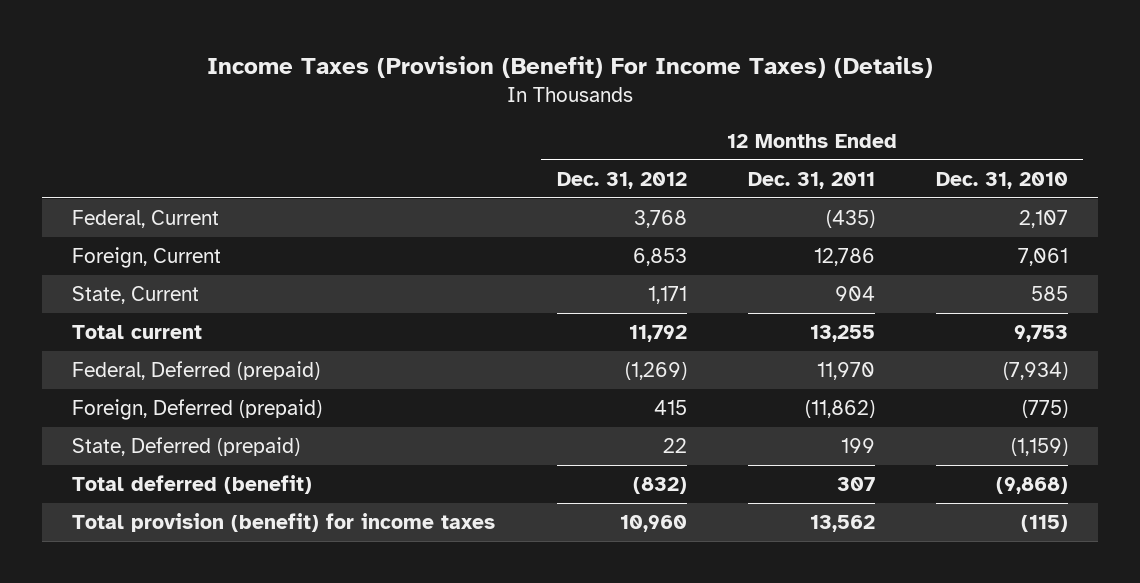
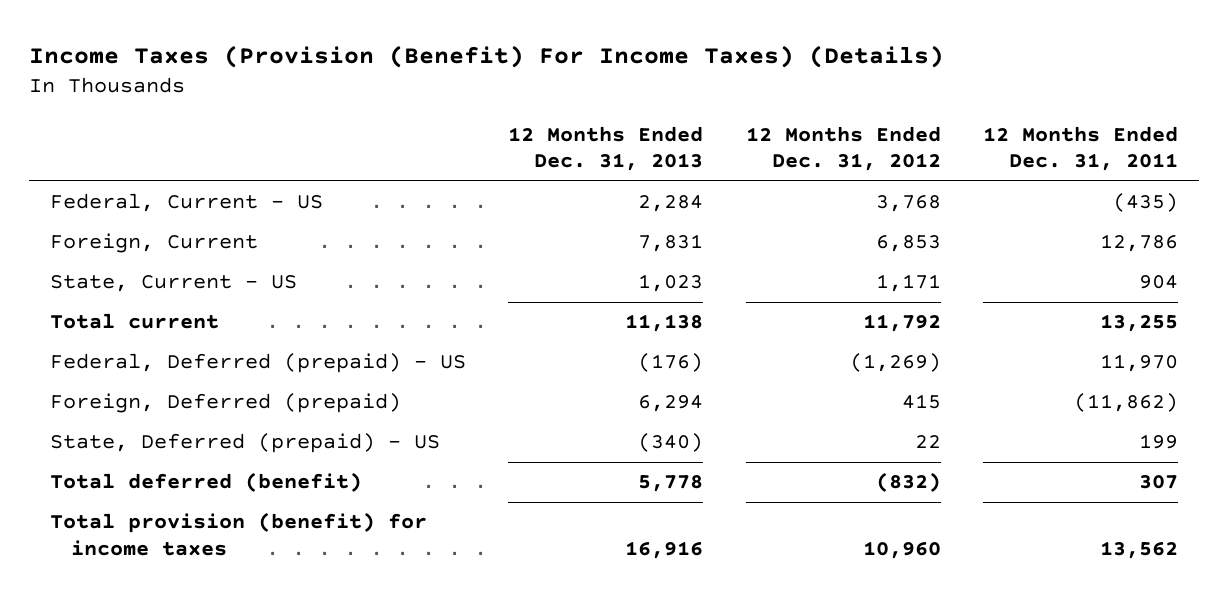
- | 12 Months Ended Dec. 31, 2012 | 12 Months Ended Dec. 31, 2011 | 12 Months Ended Dec. 31, 2010
+ | 12 Months Ended Dec. 31, 2013 | 12 Months Ended Dec. 31, 2012 | 12 Months Ended Dec. 31, 2011
- Federal, Current | 3,768 | (435) | 2,107
+ Federal, Current - US | 2,284 | 3,768 | (435)
- State, Current | 1,171 | 904 | 585
+ State, Current - US | 1,023 | 1,171 | 904
- Federal, Deferred (prepaid) | (1,269) | 11,970 | (7,934)
+ Federal, Deferred (prepaid) - US | (176) | (1,269) | 11,970
- State, Deferred (prepaid) | 22 | 199 | (1,159)
+ State, Deferred (prepaid) - US | (340) | 22 | 199

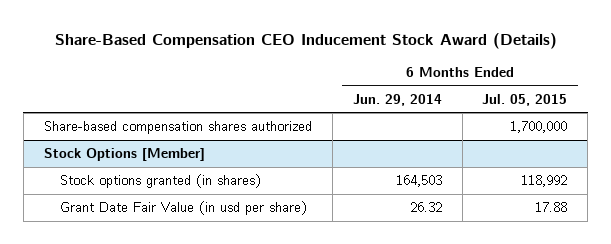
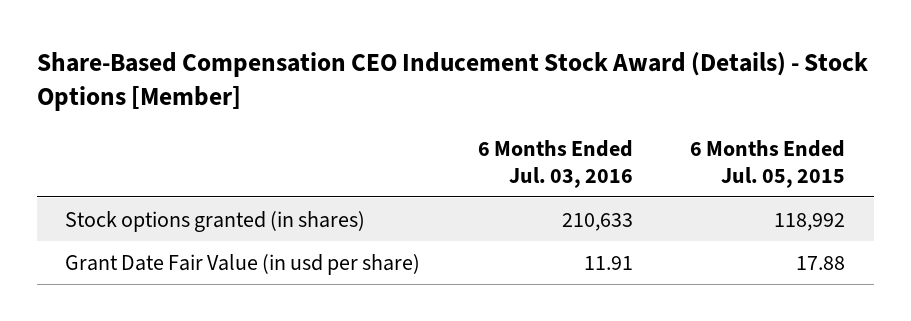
- Share-Based Compensation CEO Inducement Stock Award (Details)
+ Share-Based Compensation CEO Inducement Stock Award (Details) - Stock Options [Member]
- | 6 Months Ended Jun. 29, 2014 | 6 Months Ended Jul. 05, 2015
+ | 6 Months Ended Jul. 03, 2016 | 6 Months Ended Jul. 05, 2015
- Share-based compensation shares authorized | | 1,700,000
- Stock Options [Member]

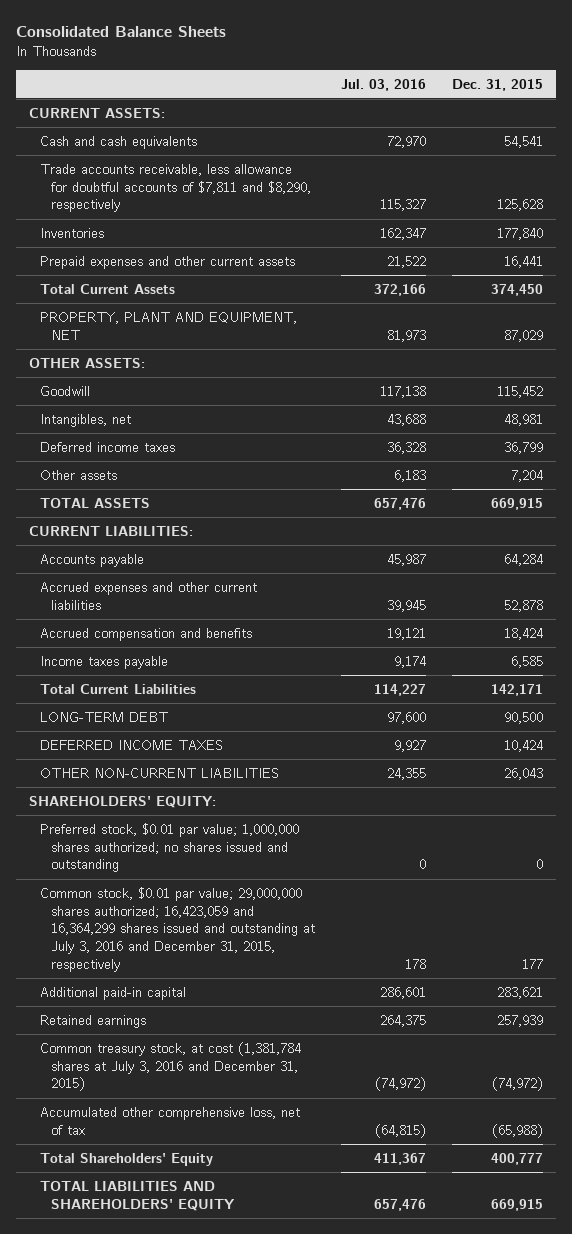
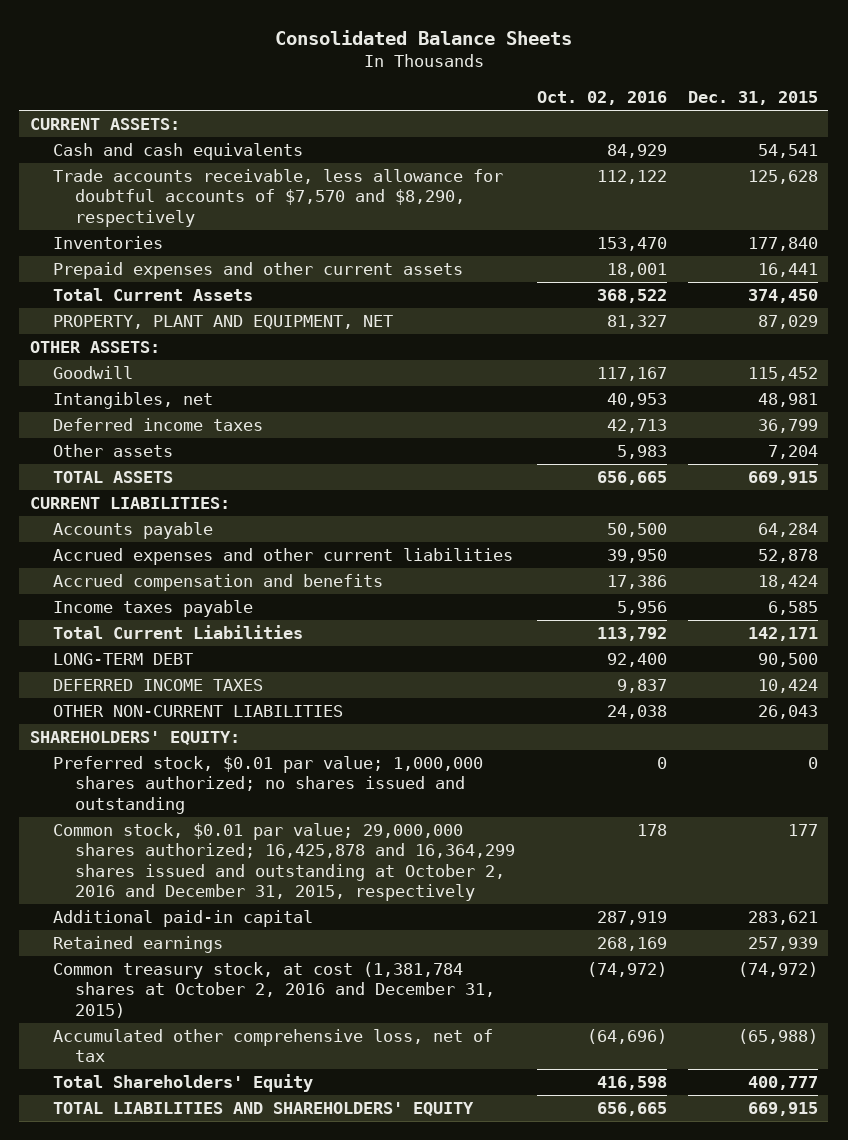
- | Jul. 03, 2016 | Dec. 31, 2015
+ | Oct. 02, 2016 | Dec. 31, 2015
- Trade accounts receivable, less allowance for doubtful accounts of $7,811 and $8,290, respectively | 115,327 | 125,628
+ Trade accounts receivable, less allowance for doubtful accounts of $7,570 and $8,290, respectively | 112,122 | 125,628
- Common stock, $0.01 par value; 29,000,000 shares authorized; 16,423,059 and 16,364,299 shares issued and outstanding at July 3, 2016 and December 31, 2015, respectively | 178 | 177
+ Common stock, $0.01 par value; 29,000,000 shares authorized; 16,425,878 and 16,364,299 shares issued and outstanding at October 2, 2016 and December 31, 2015, respectively | 178 | 177
- Common treasury stock, at cost (1,381,784 shares at July 3, 2016 and December 31, 2015) | (74,972) | (74,972)
+ Common treasury stock, at cost (1,381,784 shares at October 2, 2016 and December 31, 2015) | (74,972) | (74,972)

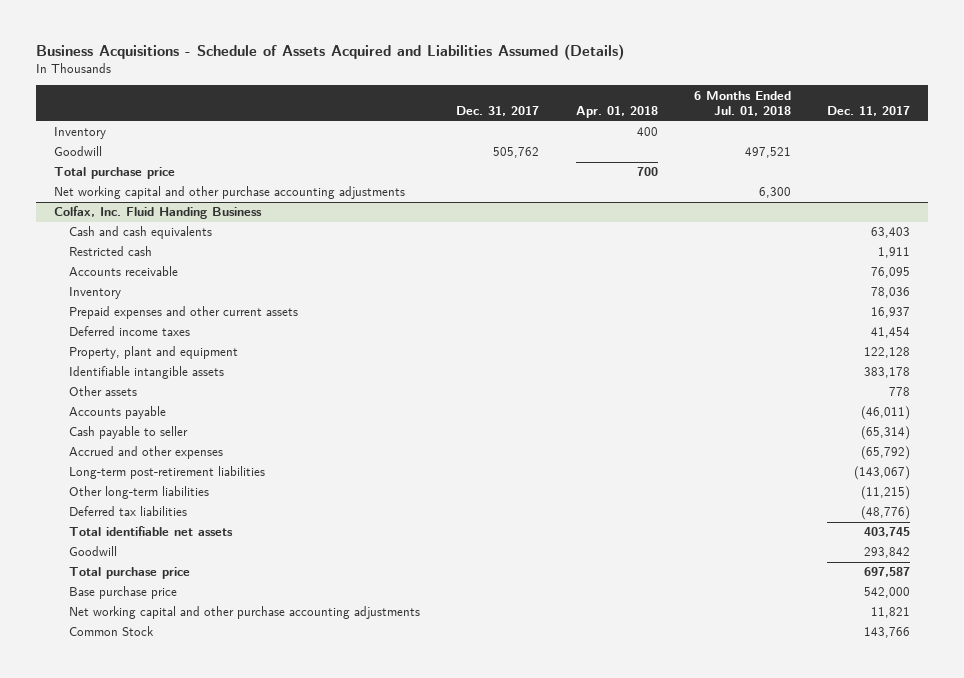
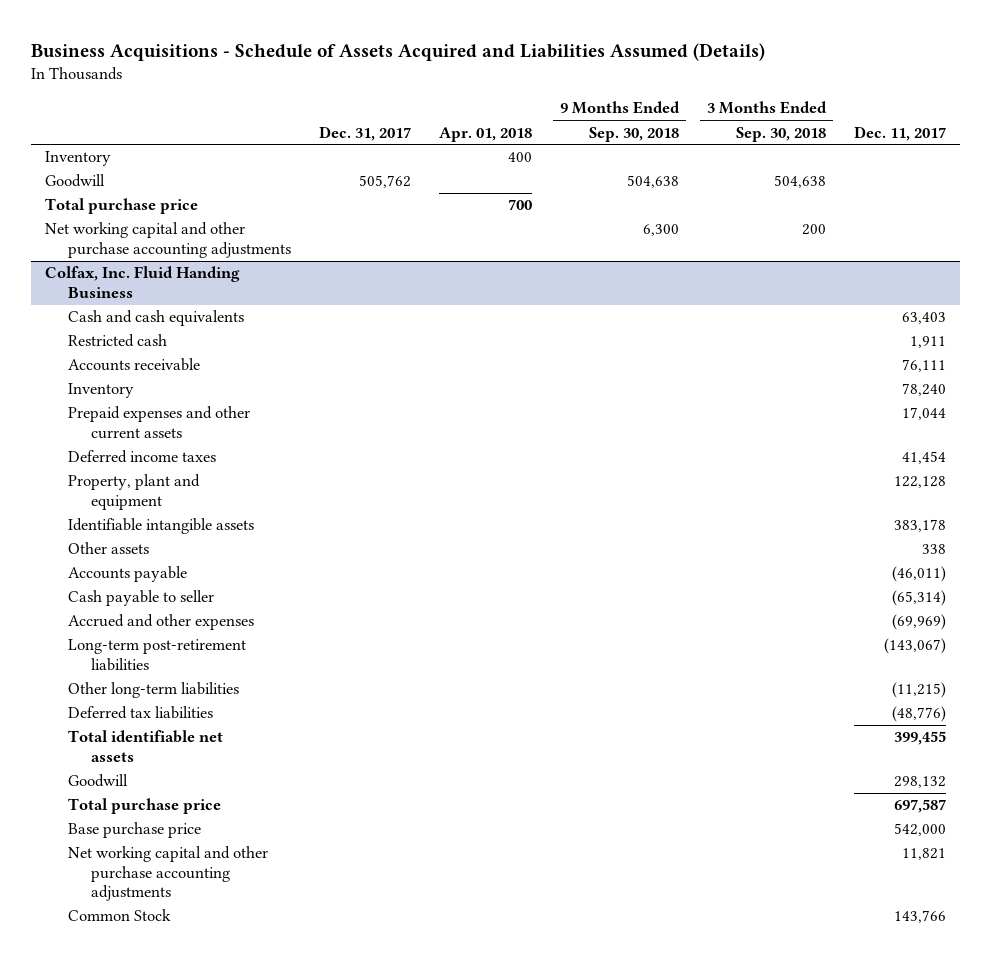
- | Dec. 31, 2017 | Apr. 01, 2018 | 6 Months Ended Jul. 01, 2018 | Dec. 11, 2017
+ | Dec. 31, 2017 | Apr. 01, 2018 | 9 Months Ended Sep. 30, 2018 | 3 Months Ended Sep. 30, 2018 | Dec. 11, 2017
@ Colfax, Inc. Fluid Handing Business
- Accounts receivable | | | | 76,095
- Inventory | | | | 78,036
- Prepaid expenses and other current assets | | | | 16,937
+ Accounts receivable | | | | | 76,111
+ Inventory | | | | | 78,240
+ Prepaid expenses and other current assets | | | | | 17,044
- Other assets | | | | 778
+ Other assets | | | | | 338
- Accrued and other expenses | | | | (65,792)
+ Accrued and other expenses | | | | | (69,969)
- Total identifiable net assets | | | | 403,745
- Goodwill | | | | 293,842
+ Total identifiable net assets | | | | | 399,455
+ Goodwill | | | | | 298,132

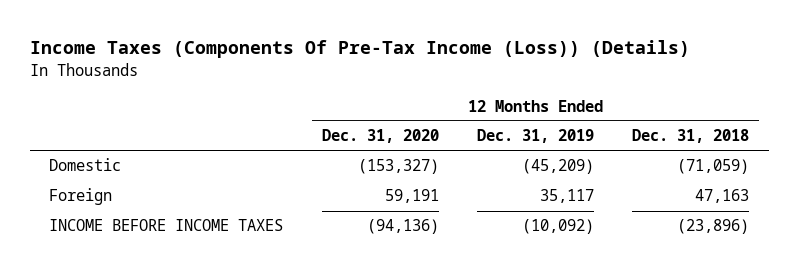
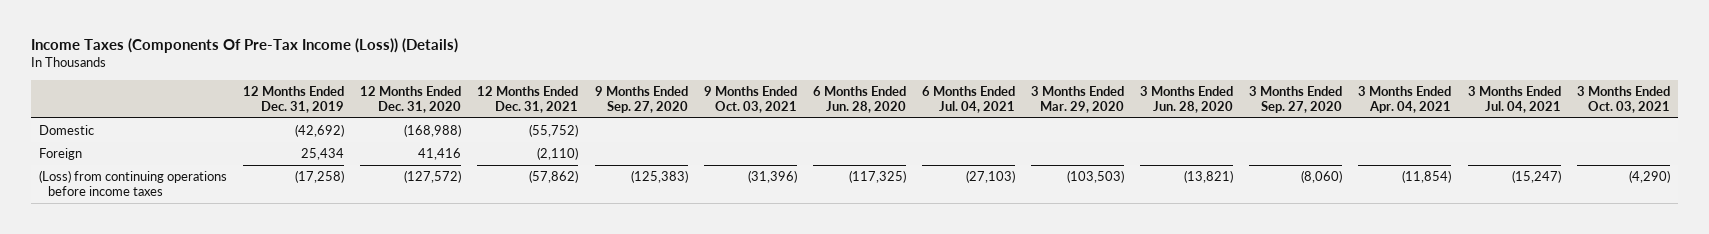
- | 12 Months Ended Dec. 31, 2020 | 12 Months Ended Dec. 31, 2019 | 12 Months Ended Dec. 31, 2018
+ | 12 Months Ended Dec. 31, 2019 | 12 Months Ended Dec. 31, 2020 | 12 Months Ended Dec. 31, 2021 | 9 Months Ended Sep. 27, 2020 | 9 Months Ended Oct. 03, 2021 | 6 Months Ended Jun. 28, 2020 | 6 Months Ended Jul. 04, 2021 | 3 Months Ended Mar. 29, 2020 | 3 Months Ended Jun. 28, 2020 | 3 Months Ended Sep. 27, 2020 | 3 Months Ended Apr. 04, 2021 | 3 Months Ended Jul. 04, 2021 | 3 Months Ended Oct. 03, 2021
- Domestic | (153,327) | (45,209) | (71,059)
- Foreign | 59,191 | 35,117 | 47,163
- INCOME BEFORE INCOME TAXES | (94,136) | (10,092) | (23,896)
+ Domestic | (42,692) | (168,988) | (55,752) | | | | | | | | | |
+ Foreign | 25,434 | 41,416 | (2,110) | | | | | | | | | |
+ (Loss) from continuing operations before income taxes | (17,258) | (127,572) | (57,862) | (125,383) | (31,396) | (117,325) | (27,103) | (103,503) | (13,821) | (8,060) | (11,854) | (15,247) | (4,290)

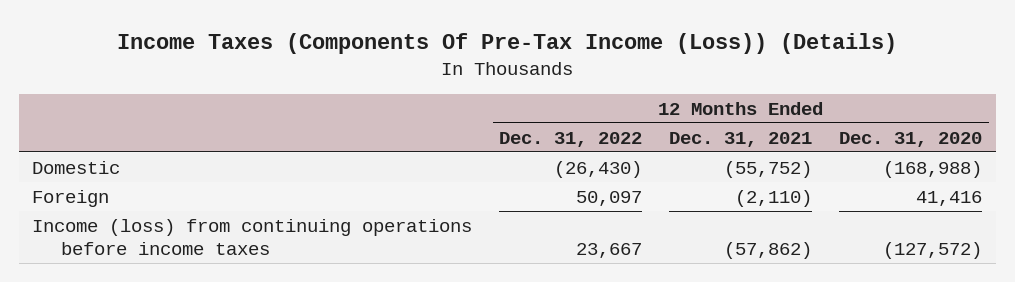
- | 12 Months Ended Dec. 31, 2019 | 12 Months Ended Dec. 31, 2020 | 12 Months Ended Dec. 31, 2021 | 9 Months Ended Sep. 27, 2020 | 9 Months Ended Oct. 03, 2021 | 6 Months Ended Jun. 28, 2020 | 6 Months Ended Jul. 04, 2021 | 3 Months Ended Mar. 29, 2020 | 3 Months Ended Jun. 28, 2020 | 3 Months Ended Sep. 27, 2020 | 3 Months Ended Apr. 04, 2021 | 3 Months Ended Jul. 04, 2021 | 3 Months Ended Oct. 03, 2021
+ | 12 Months Ended Dec. 31, 2022 | 12 Months Ended Dec. 31, 2021 | 12 Months Ended Dec. 31, 2020
- (Loss) from continuing operations before income taxes | (17,258) | (127,572) | (57,862) | (125,383) | (31,396) | (117,325) | (27,103) | (103,503) | (13,821) | (8,060) | (11,854) | (15,247) | (4,290)
+ Income (loss) from continuing operations before income taxes | 23,667 | (57,862) | (127,572)

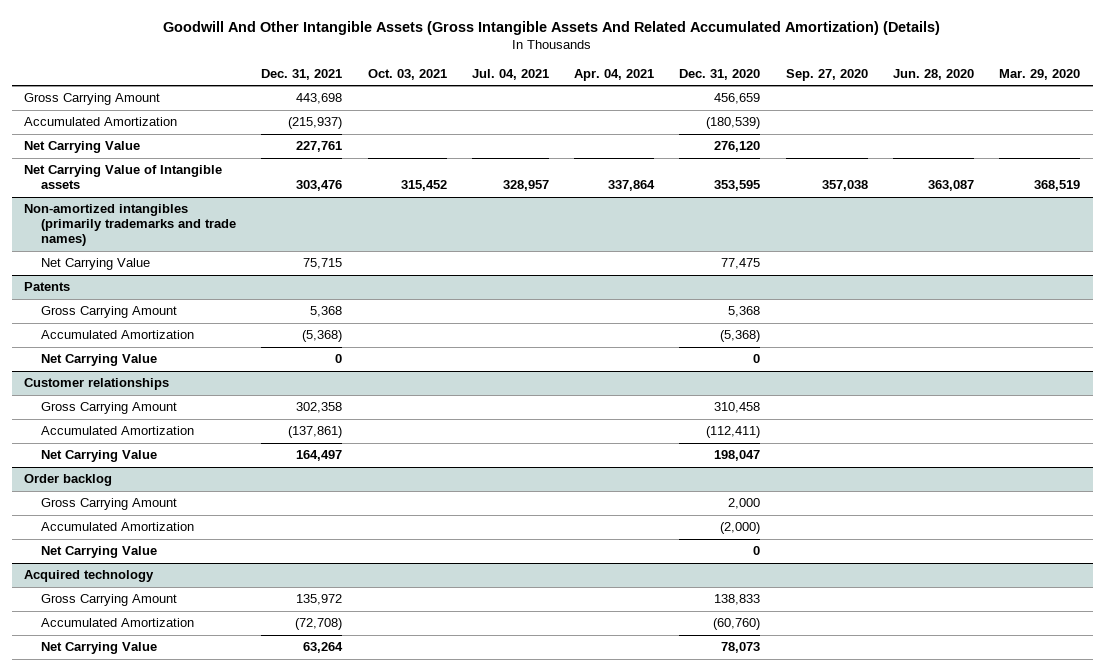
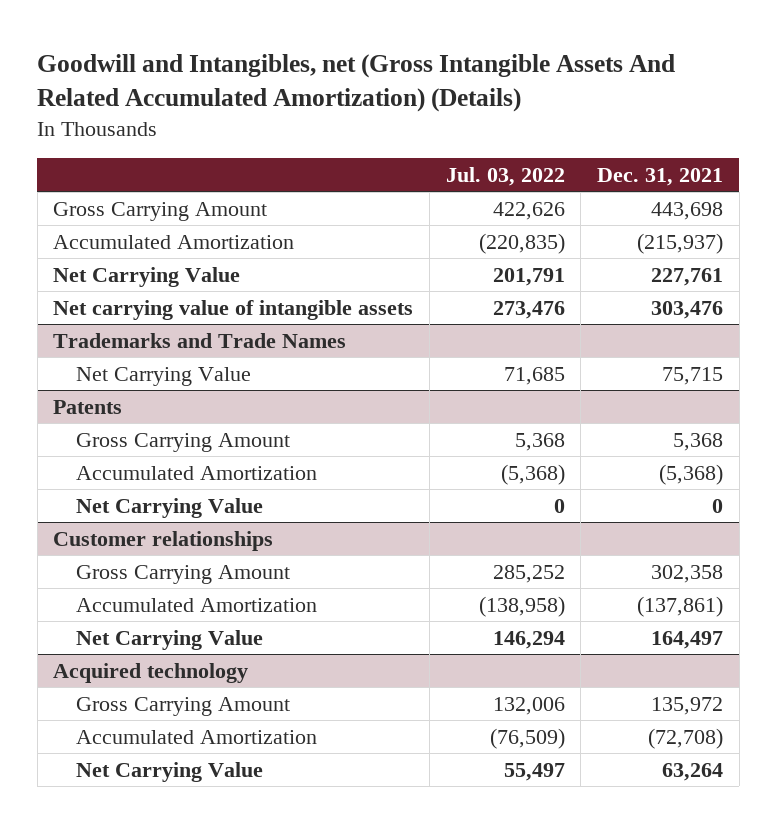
- Goodwill And Other Intangible Assets (Gross Intangible Assets And Related Accumulated Amortization) (Details)
+ Goodwill and Intangibles, net (Gross Intangible Assets And Related Accumulated Amortization) (Details)
- | Dec. 31, 2021 | Oct. 03, 2021 | Jul. 04, 2021 | Apr. 04, 2021 | Dec. 31, 2020 | Sep. 27, 2020 | Jun. 28, 2020 | Mar. 29, 2020
+ | Jul. 03, 2022 | Dec. 31, 2021
- Net Carrying Value of Intangible assets | 303,476 | 315,452 | 328,957 | 337,864 | 353,595 | 357,038 | 363,087 | 368,519
- Non-amortized intangibles (primarily trademarks and trade names)
+ Net carrying value of intangible assets | 273,476 | 303,476
+ Trademarks and Trade Names
- Order backlog
- Gross Carrying Amount | | | | | 2,000 | | |
- Accumulated Amortization | | | | | (2,000) | | |
- Net Carrying Value | | | | | 0 | | |

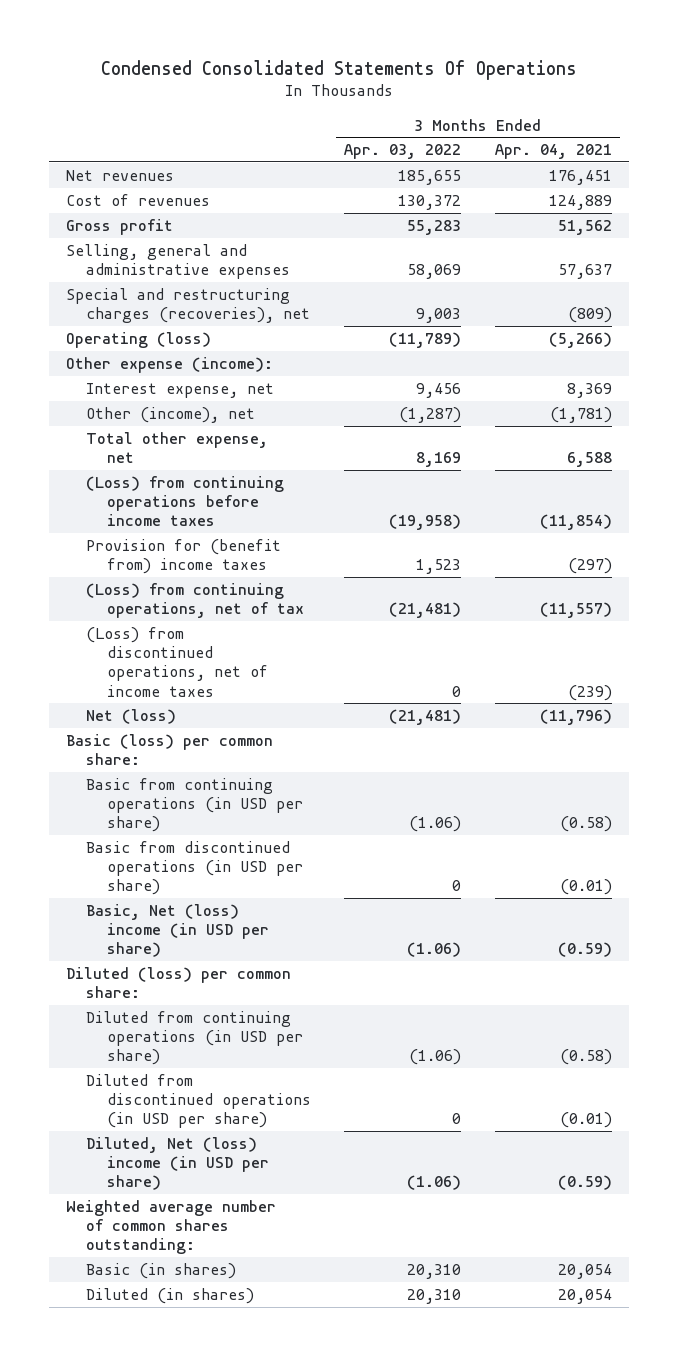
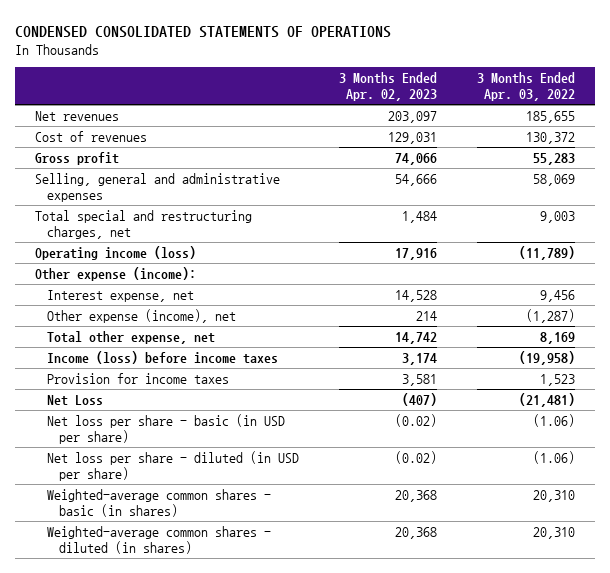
- Condensed Consolidated Statements Of Operations
+ CONDENSED CONSOLIDATED STATEMENTS OF OPERATIONS
- | 3 Months Ended Apr. 03, 2022 | 3 Months Ended Apr. 04, 2021
+ | 3 Months Ended Apr. 02, 2023 | 3 Months Ended Apr. 03, 2022
- Special and restructuring charges (recoveries), net | 9,003 | (809)
- Operating (loss) | (11,789) | (5,266)
+ Total special and restructuring charges, net | 1,484 | 9,003
+ Operating income (loss) | 17,916 | (11,789)
- Other (income), net | (1,287) | (1,781)
+ Other expense (income), net | 214 | (1,287)
- (Loss) from continuing operations before income taxes | (19,958) | (11,854)
- Provision for (benefit from) income taxes | 1,523 | (297)
- (Loss) from continuing operations, net of tax | (21,481) | (11,557)
- (Loss) from discontinued operations, net of income taxes | 0 | (239)
- Net (loss) | (21,481) | (11,796)
- Basic (loss) per common share:
- Basic from continuing operations (in USD per share) | (1.06) | (0.58)
- Basic from discontinued operations (in USD per share) | 0 | (0.01)
- Basic, Net (loss) income (in USD per share) | (1.06) | (0.59)
- Diluted (loss) per common share:
- Diluted from continuing operations (in USD per share) | (1.06) | (0.58)
- Diluted from discontinued operations (in USD per share) | 0 | (0.01)
- Diluted, Net (loss) income (in USD per share) | (1.06) | (0.59)
- Weighted average number of common shares outstanding:
- Basic (in shares) | 20,310 | 20,054
- Diluted (in shares) | 20,310 | 20,054
+ Income (loss) before income taxes | 3,174 | (19,958)
+ Provision for income taxes | 3,581 | 1,523
+ Net Loss | (407) | (21,481)
+ Net loss per share - basic (in USD per share) | (0.02) | (1.06)
+ Net loss per share - diluted (in USD per share) | (0.02) | (1.06)
+ Weighted-average common shares - basic (in shares) | 20,368 | 20,310
+ Weighted-average common shares - diluted (in shares) | 20,368 | 20,310

